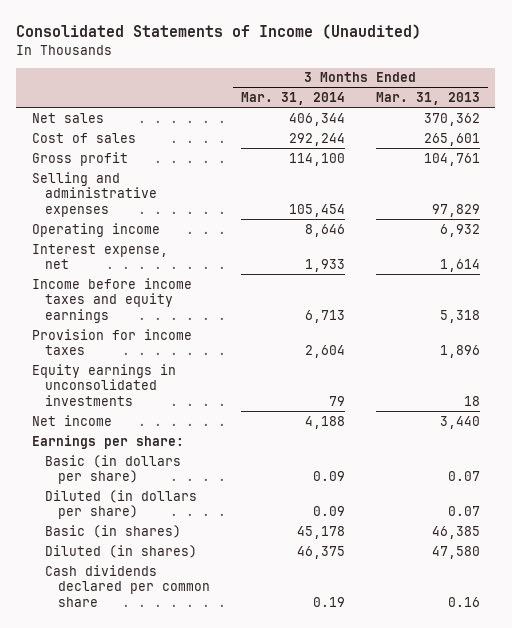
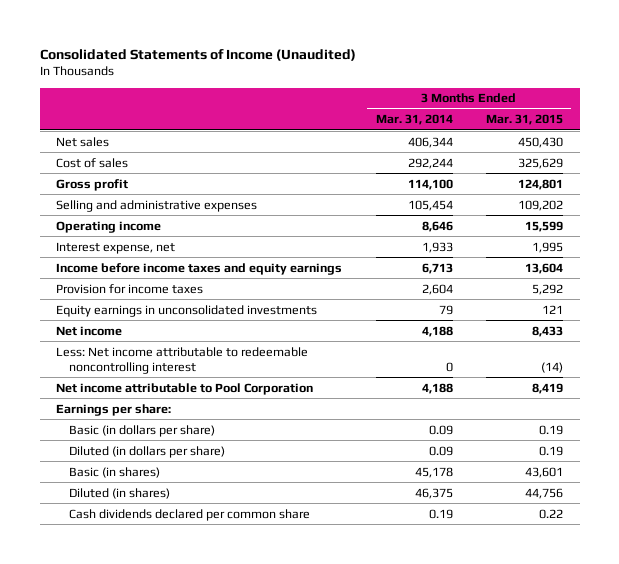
- | 3 Months Ended Mar. 31, 2014 | 3 Months Ended Mar. 31, 2013
+ | 3 Months Ended Mar. 31, 2014 | 3 Months Ended Mar. 31, 2015
+ Less: Net income attributable to redeemable noncontrolling interest | 0 | (14)
+ Net income attributable to Pool Corporation | 4,188 | 8,419

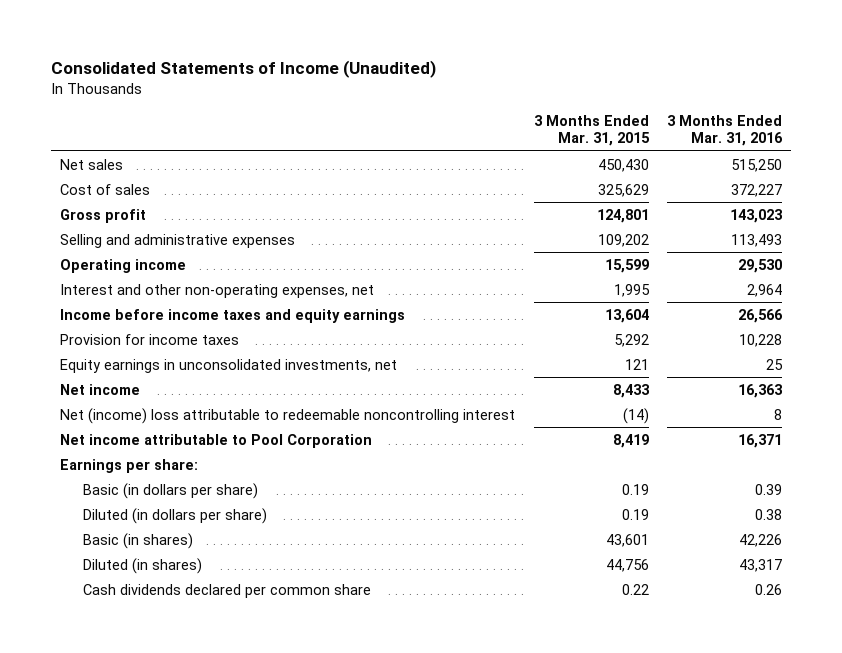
- | 3 Months Ended Mar. 31, 2014 | 3 Months Ended Mar. 31, 2015
+ | 3 Months Ended Mar. 31, 2015 | 3 Months Ended Mar. 31, 2016
- Interest expense, net | 1,933 | 1,995
+ Interest and other non-operating expenses, net | 1,995 | 2,964
- Equity earnings in unconsolidated investments | 79 | 121
+ Equity earnings in unconsolidated investments, net | 121 | 25
- Less: Net income attributable to redeemable noncontrolling interest | 0 | (14)
+ Net (income) loss attributable to redeemable noncontrolling interest | (14) | 8

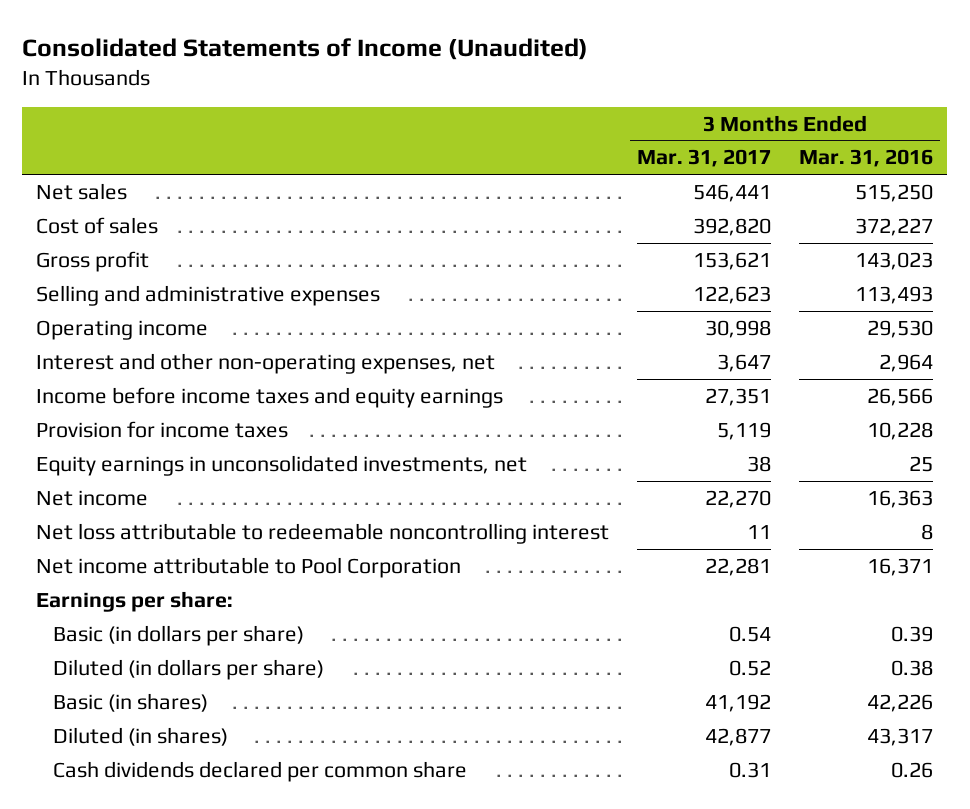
- | 3 Months Ended Mar. 31, 2015 | 3 Months Ended Mar. 31, 2016
+ | 3 Months Ended Mar. 31, 2017 | 3 Months Ended Mar. 31, 2016
- Net (income) loss attributable to redeemable noncontrolling interest | (14) | 8
+ Net loss attributable to redeemable noncontrolling interest | 11 | 8

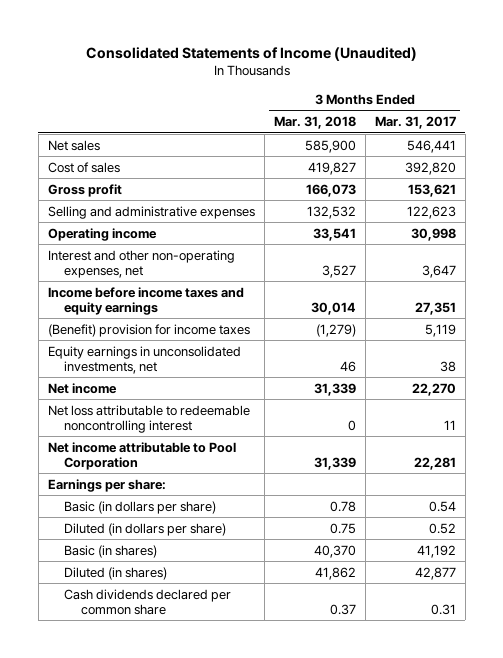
- | 3 Months Ended Mar. 31, 2017 | 3 Months Ended Mar. 31, 2016
+ | 3 Months Ended Mar. 31, 2018 | 3 Months Ended Mar. 31, 2017
- Provision for income taxes | 5,119 | 10,228
+ (Benefit) provision for income taxes | (1,279) | 5,119

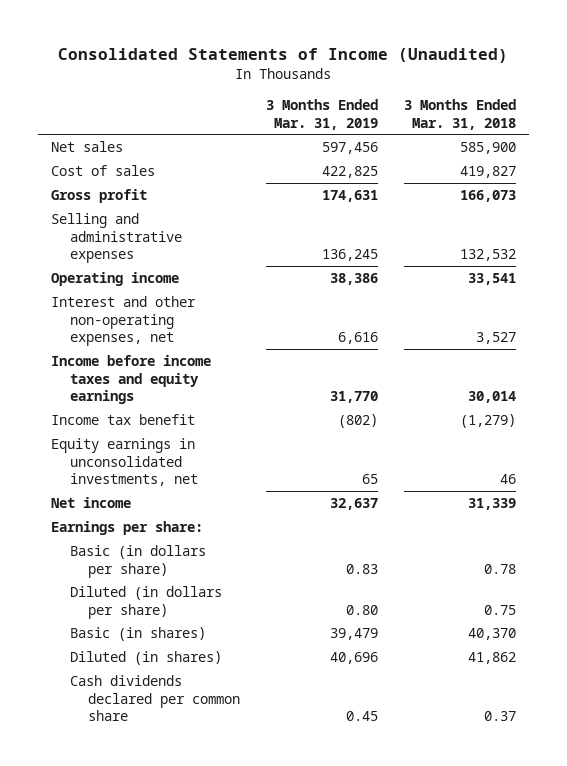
- | 3 Months Ended Mar. 31, 2018 | 3 Months Ended Mar. 31, 2017
+ | 3 Months Ended Mar. 31, 2019 | 3 Months Ended Mar. 31, 2018
- (Benefit) provision for income taxes | (1,279) | 5,119
+ Income tax benefit | (802) | (1,279)
- Net loss attributable to redeemable noncontrolling interest | 0 | 11
- Net income attributable to Pool Corporation | 31,339 | 22,281

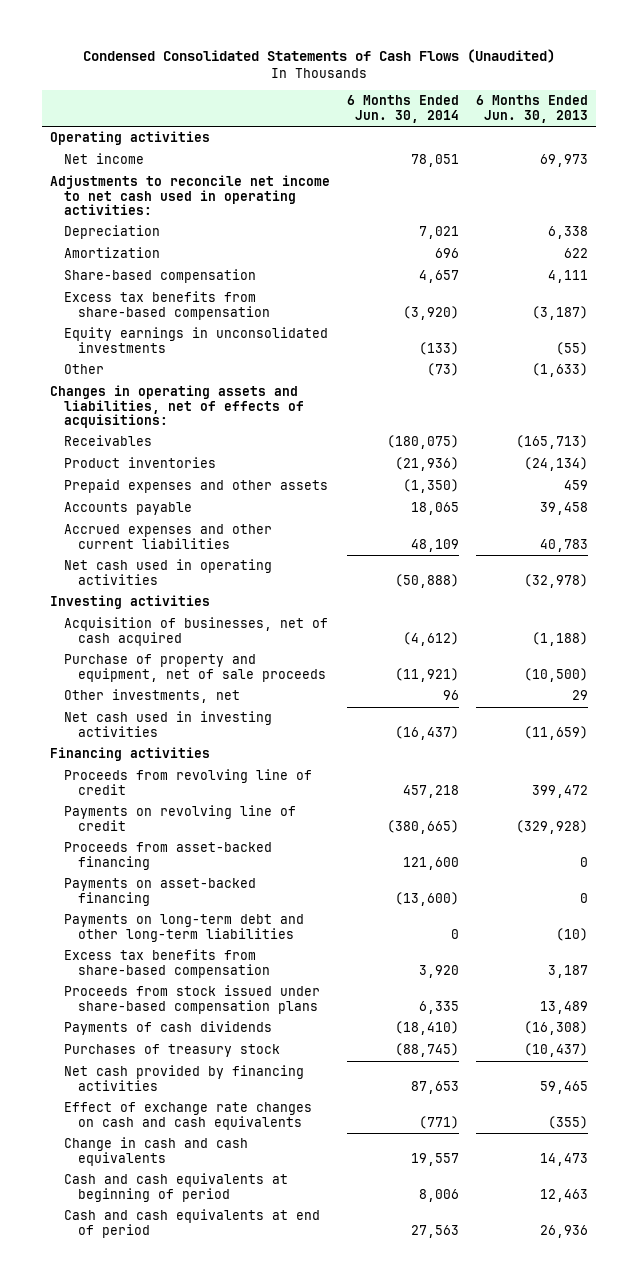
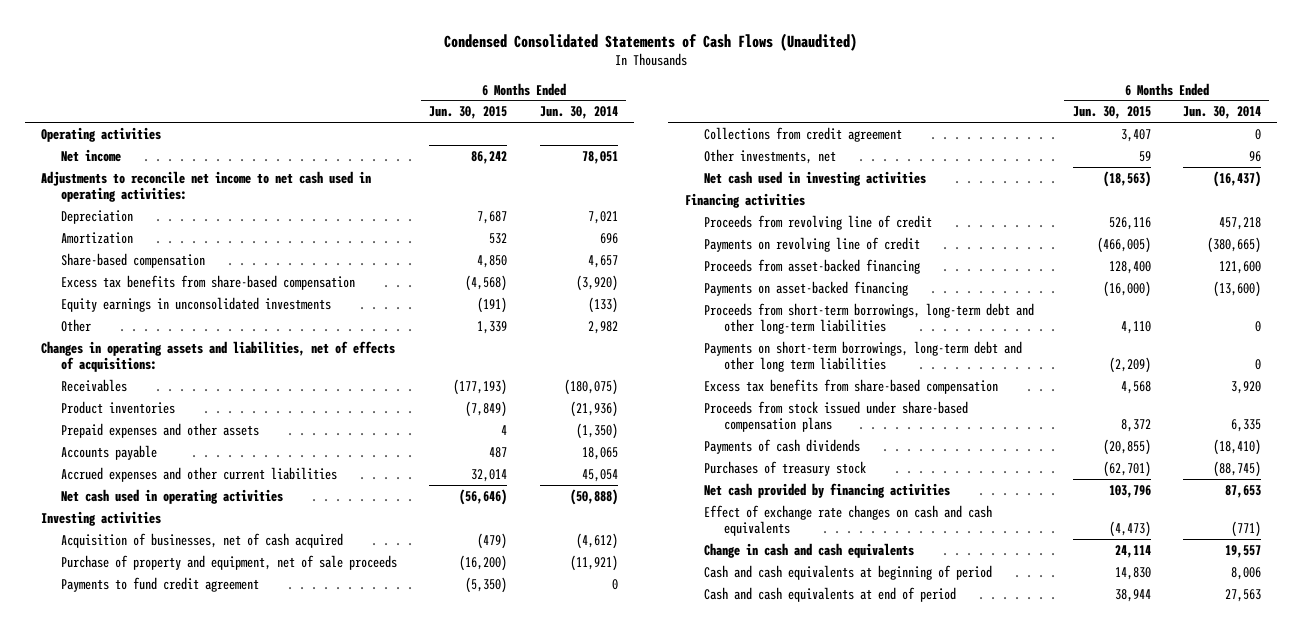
- | 6 Months Ended Jun. 30, 2014 | 6 Months Ended Jun. 30, 2013
+ | 6 Months Ended Jun. 30, 2015 | 6 Months Ended Jun. 30, 2014
- Other | (73) | (1,633)
+ Other | 1,339 | 2,982
- Accrued expenses and other current liabilities | 48,109 | 40,783
+ Accrued expenses and other current liabilities | 32,014 | 45,054
+ Payments to fund credit agreement | (5,350) | 0
+ Collections from credit agreement | 3,407 | 0
- Payments on long-term debt and other long-term liabilities | 0 | (10)
+ Proceeds from short-term borrowings, long-term debt and other long-term liabilities | 4,110 | 0
+ Payments on short-term borrowings, long-term debt and other long term liabilities | (2,209) | 0

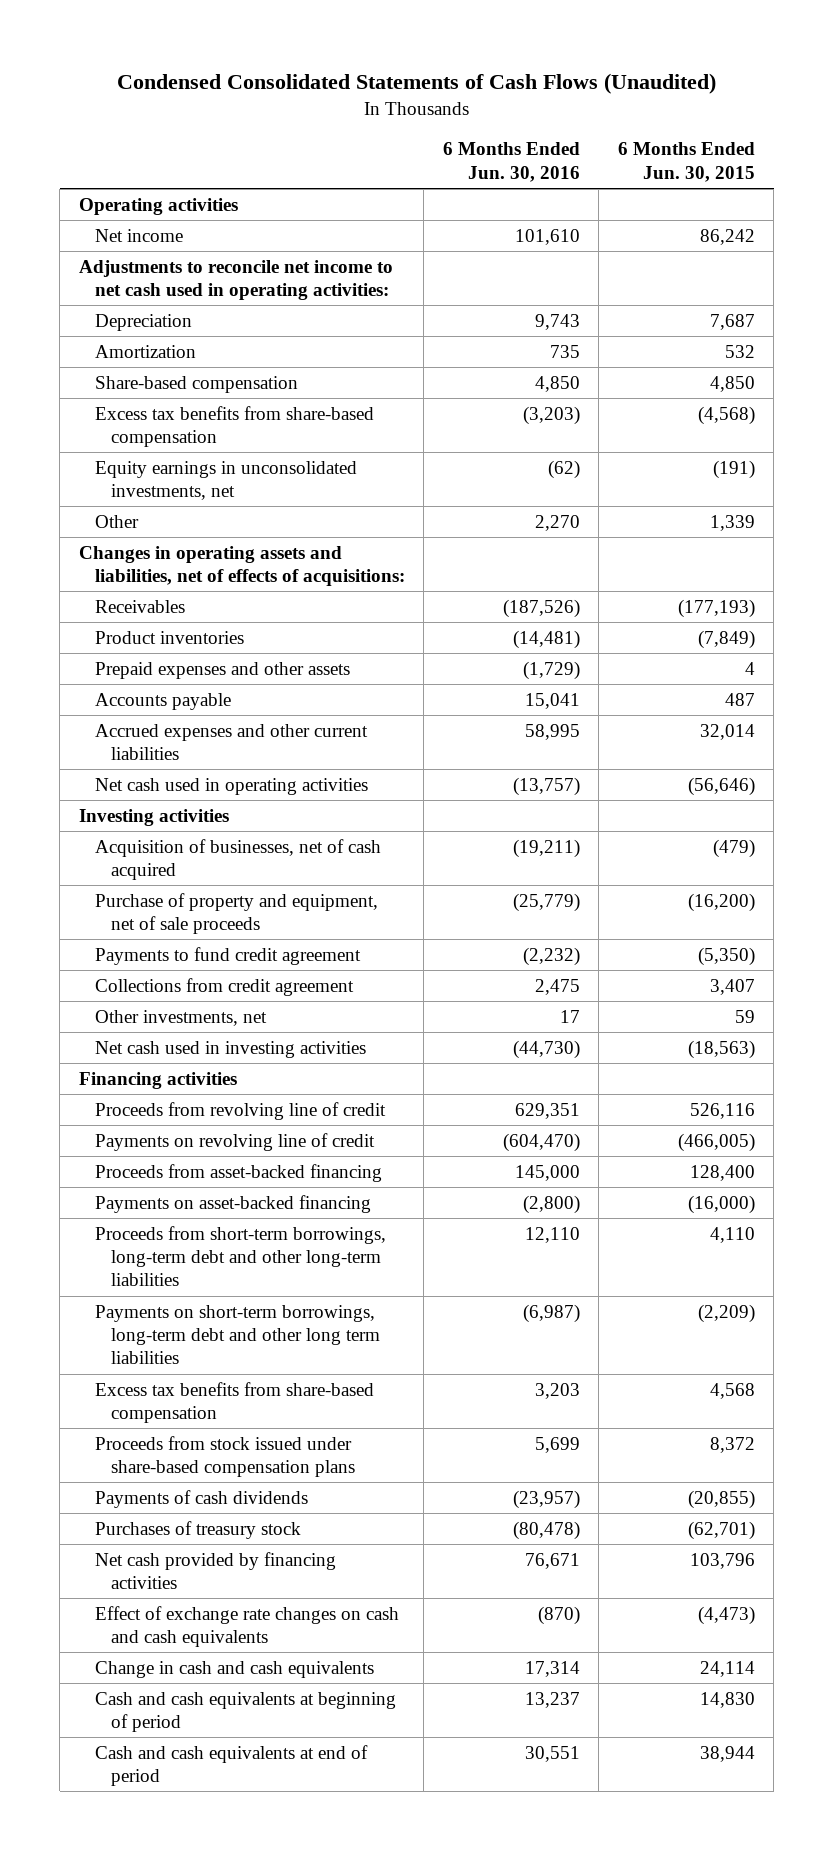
- | 6 Months Ended Jun. 30, 2015 | 6 Months Ended Jun. 30, 2014
+ | 6 Months Ended Jun. 30, 2016 | 6 Months Ended Jun. 30, 2015
- Equity earnings in unconsolidated investments | (191) | (133)
+ Equity earnings in unconsolidated investments, net | (62) | (191)

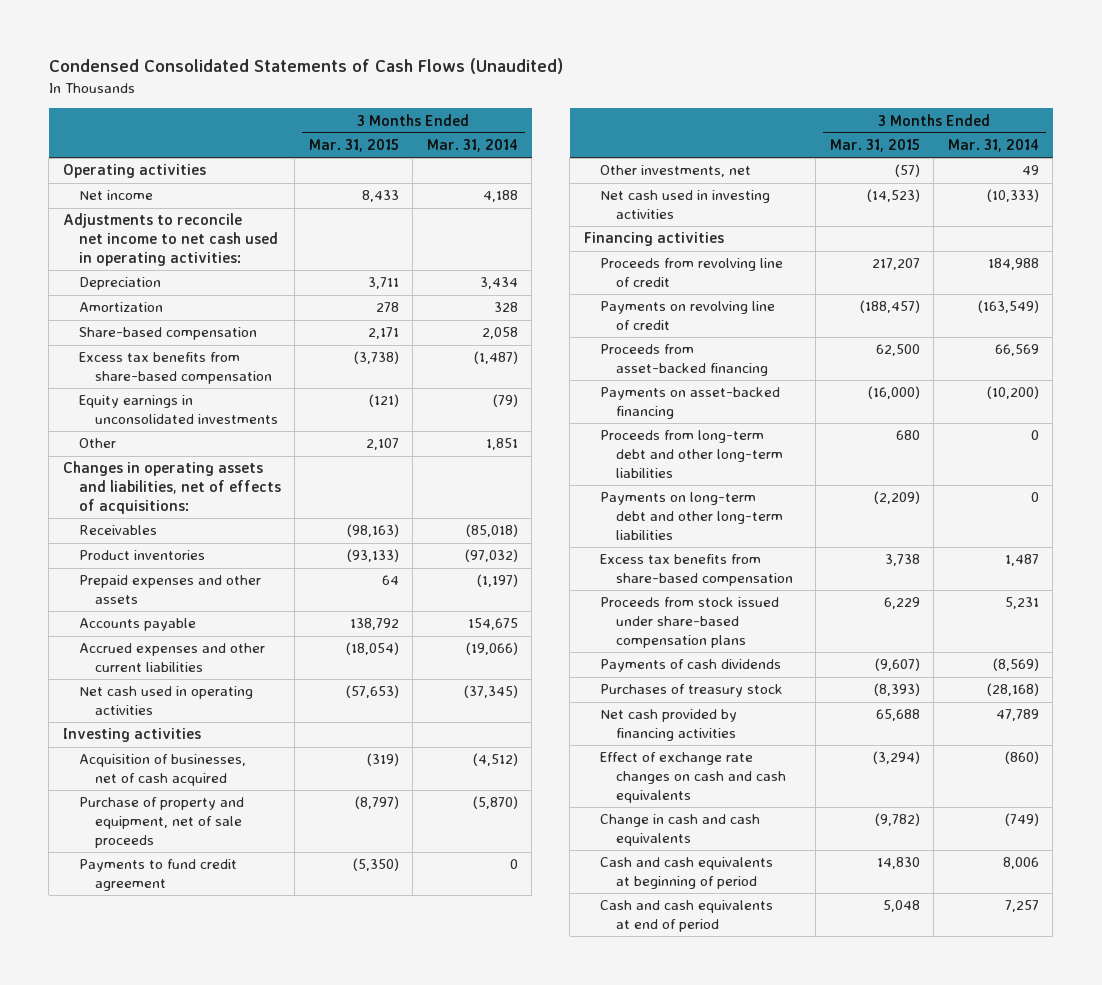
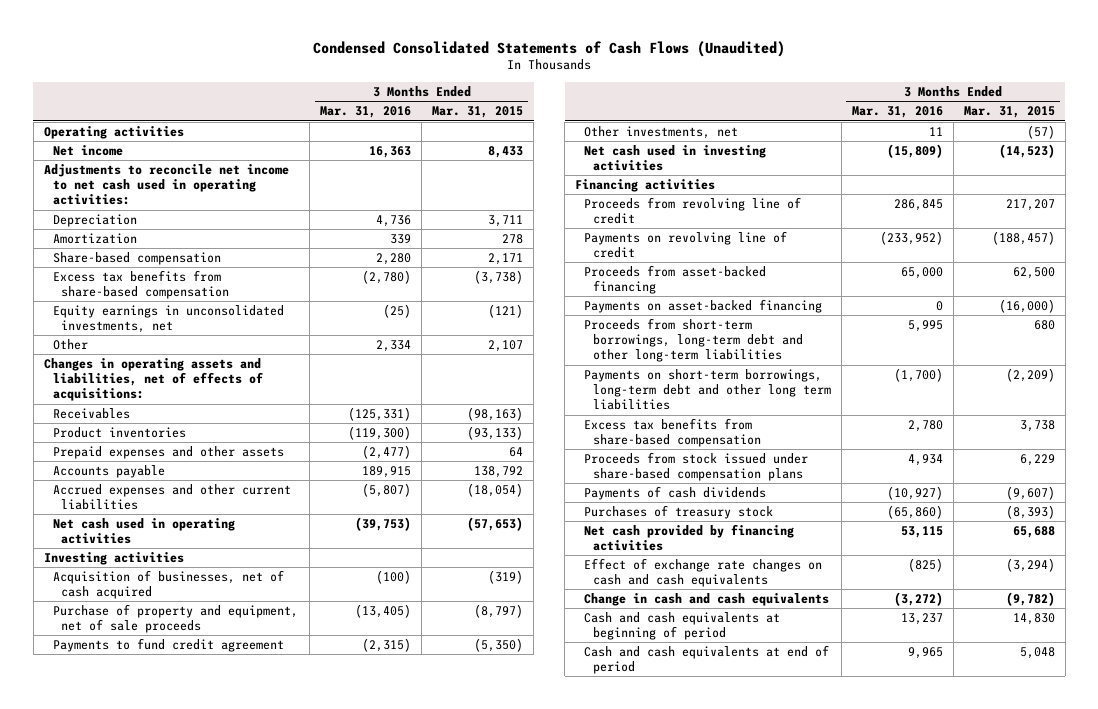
- | 3 Months Ended Mar. 31, 2015 | 3 Months Ended Mar. 31, 2014
+ | 3 Months Ended Mar. 31, 2016 | 3 Months Ended Mar. 31, 2015
- Equity earnings in unconsolidated investments | (121) | (79)
+ Equity earnings in unconsolidated investments, net | (25) | (121)
- Proceeds from long-term debt and other long-term liabilities | 680 | 0
- Payments on long-term debt and other long-term liabilities | (2,209) | 0
+ Proceeds from short-term borrowings, long-term debt and other long-term liabilities | 5,995 | 680
+ Payments on short-term borrowings, long-term debt and other long term liabilities | (1,700) | (2,209)

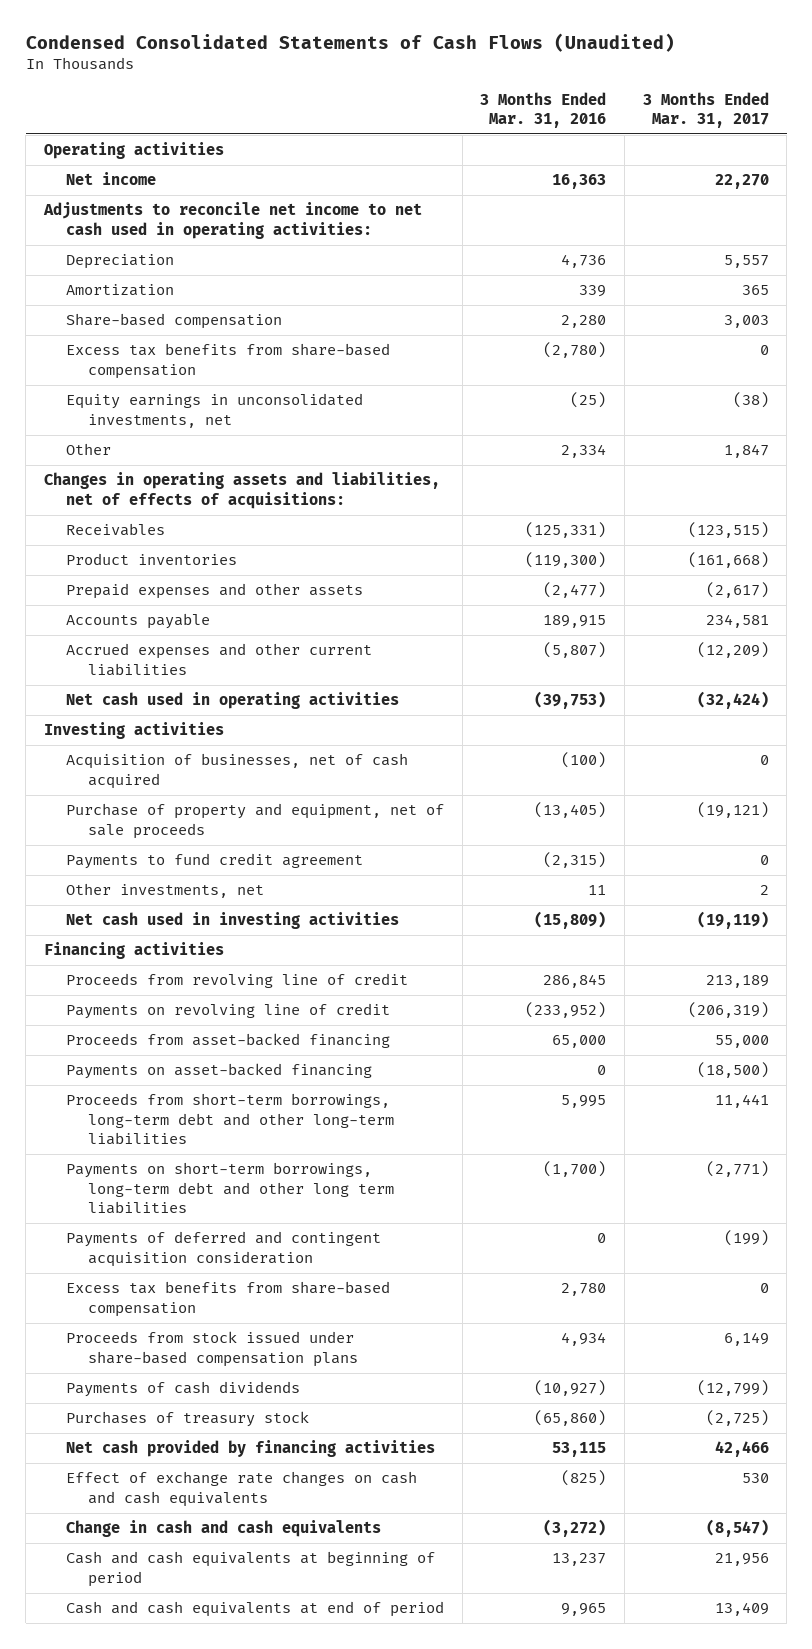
- | 3 Months Ended Mar. 31, 2016 | 3 Months Ended Mar. 31, 2015
+ | 3 Months Ended Mar. 31, 2016 | 3 Months Ended Mar. 31, 2017
+ Payments of deferred and contingent acquisition consideration | 0 | (199)

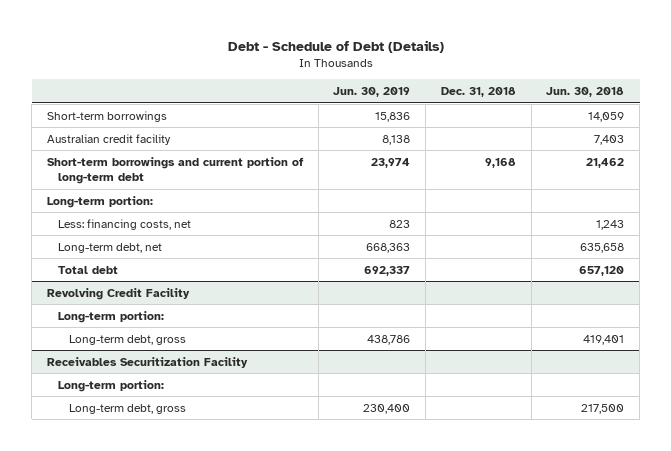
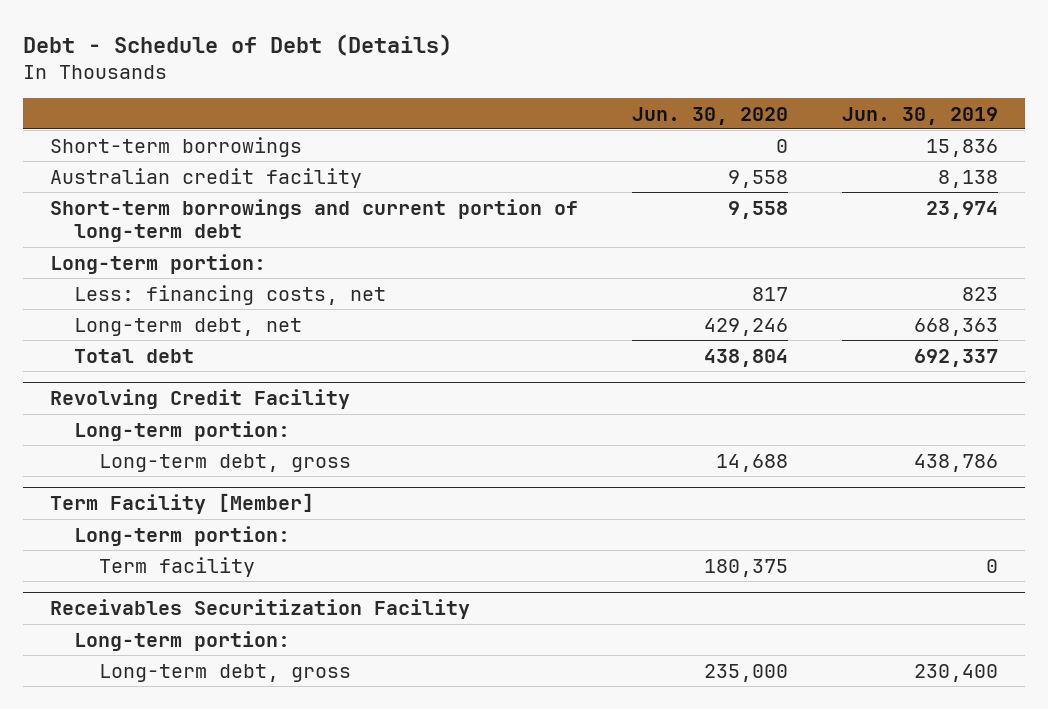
- | Jun. 30, 2019 | Dec. 31, 2018 | Jun. 30, 2018
+ | Jun. 30, 2020 | Jun. 30, 2019
+ Term Facility [Member]
+ Long-term portion:
+ Term facility | 180,375 | 0

